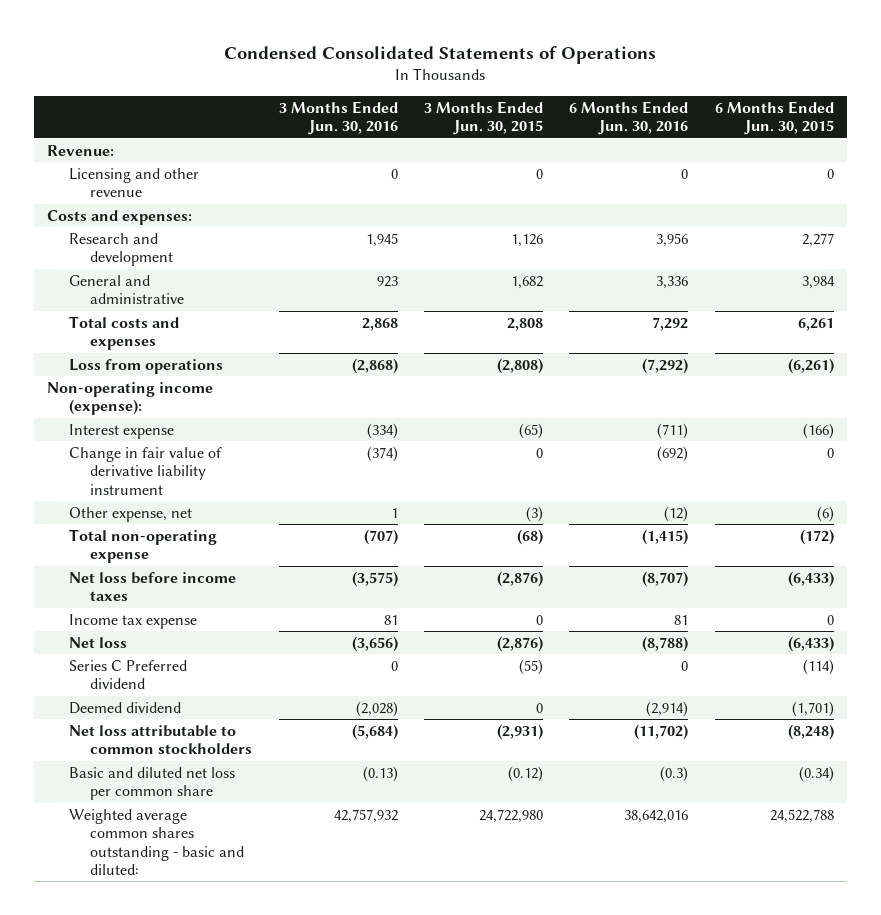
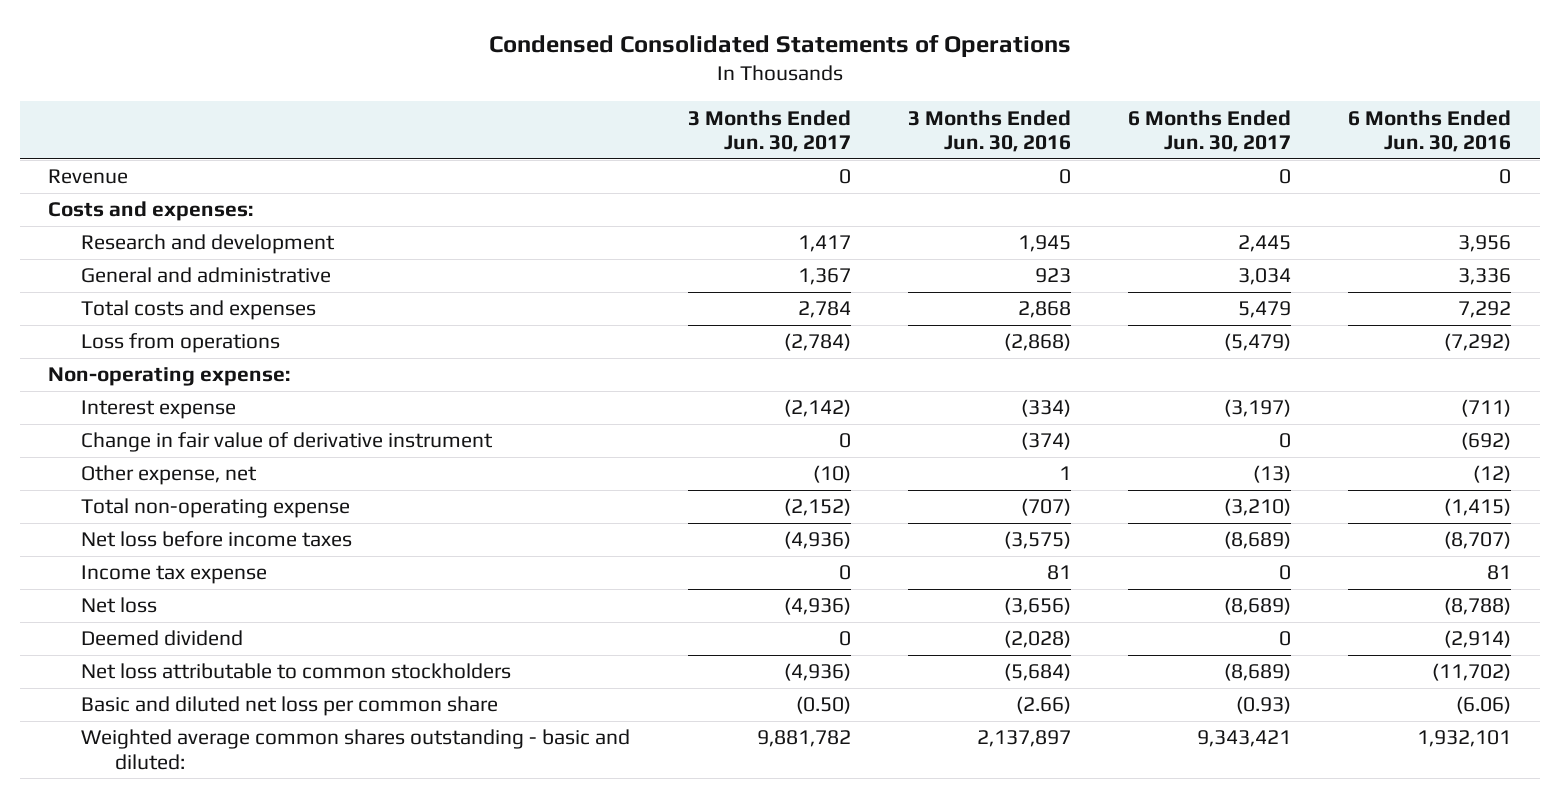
- | 3 Months Ended Jun. 30, 2016 | 3 Months Ended Jun. 30, 2015 | 6 Months Ended Jun. 30, 2016 | 6 Months Ended Jun. 30, 2015
+ | 3 Months Ended Jun. 30, 2017 | 3 Months Ended Jun. 30, 2016 | 6 Months Ended Jun. 30, 2017 | 6 Months Ended Jun. 30, 2016
- Revenue:
- Licensing and other revenue | 0 | 0 | 0 | 0
+ Revenue | 0 | 0 | 0 | 0
- Non-operating income (expense):
+ Non-operating expense:
- Change in fair value of derivative liability instrument | (374) | 0 | (692) | 0
+ Change in fair value of derivative instrument | 0 | (374) | 0 | (692)
- Series C Preferred dividend | 0 | (55) | 0 | (114)
- Basic and diluted net loss per common share | (0.13) | (0.12) | (0.3) | (0.34)
- Weighted average common shares outstanding - basic and diluted: | 42,757,932 | 24,722,980 | 38,642,016 | 24,522,788
+ Basic and diluted net loss per common share | (0.50) | (2.66) | (0.93) | (6.06)
+ Weighted average common shares outstanding - basic and diluted: | 9,881,782 | 2,137,897 | 9,343,421 | 1,932,101

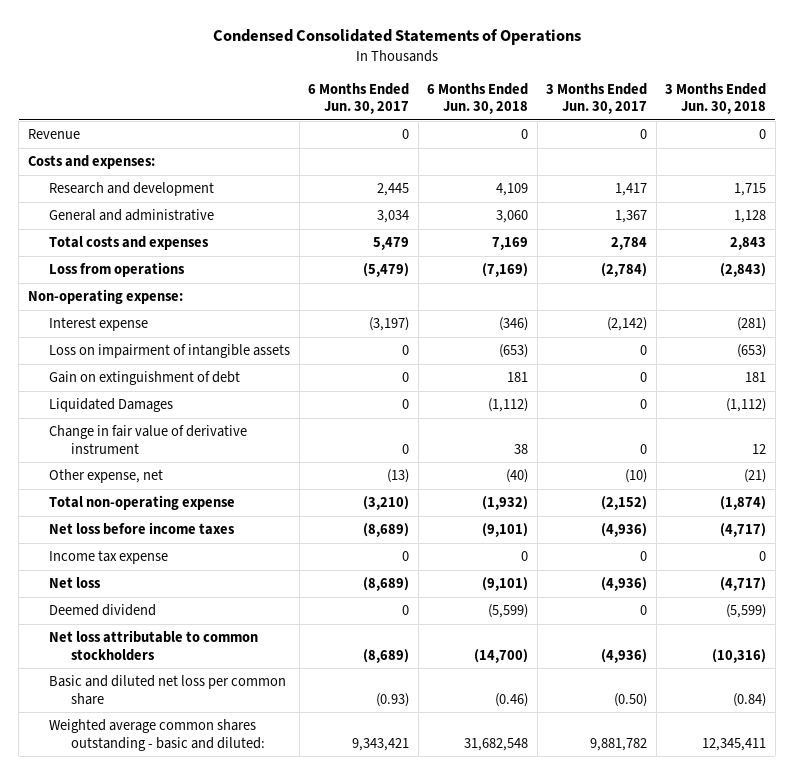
- | 3 Months Ended Jun. 30, 2017 | 3 Months Ended Jun. 30, 2016 | 6 Months Ended Jun. 30, 2017 | 6 Months Ended Jun. 30, 2016
+ | 6 Months Ended Jun. 30, 2017 | 6 Months Ended Jun. 30, 2018 | 3 Months Ended Jun. 30, 2017 | 3 Months Ended Jun. 30, 2018
+ Loss on impairment of intangible assets | 0 | (653) | 0 | (653)
+ Gain on extinguishment of debt | 0 | 181 | 0 | 181
+ Liquidated Damages | 0 | (1,112) | 0 | (1,112)

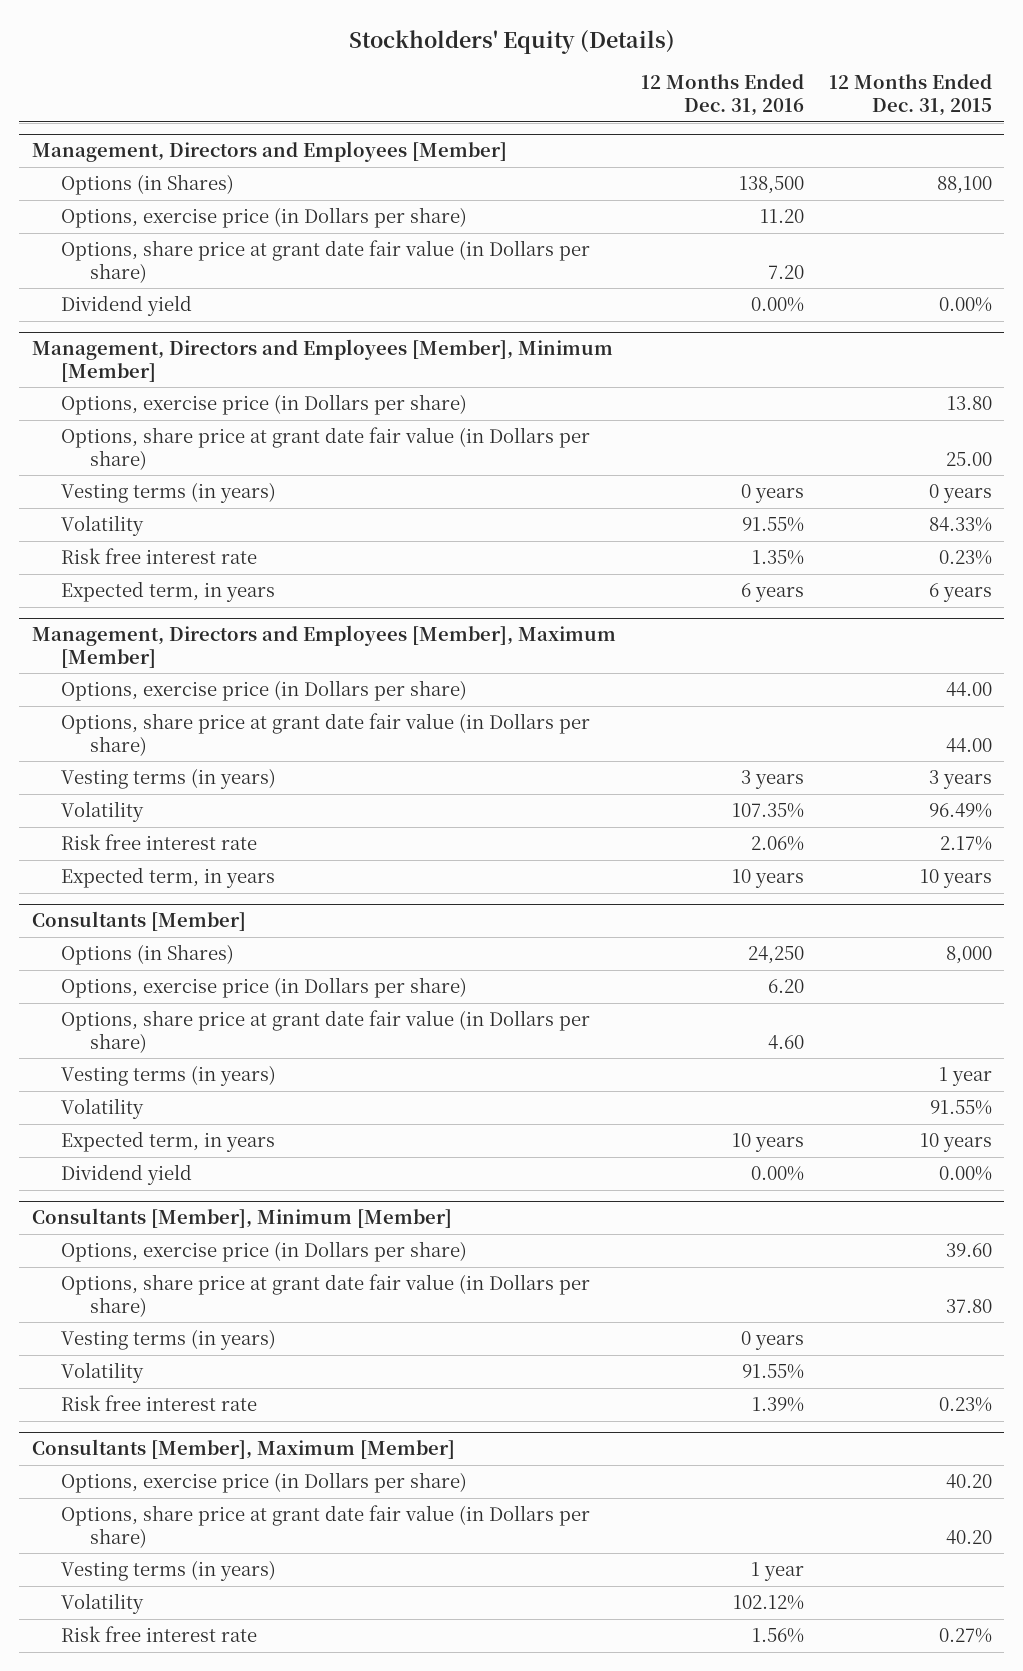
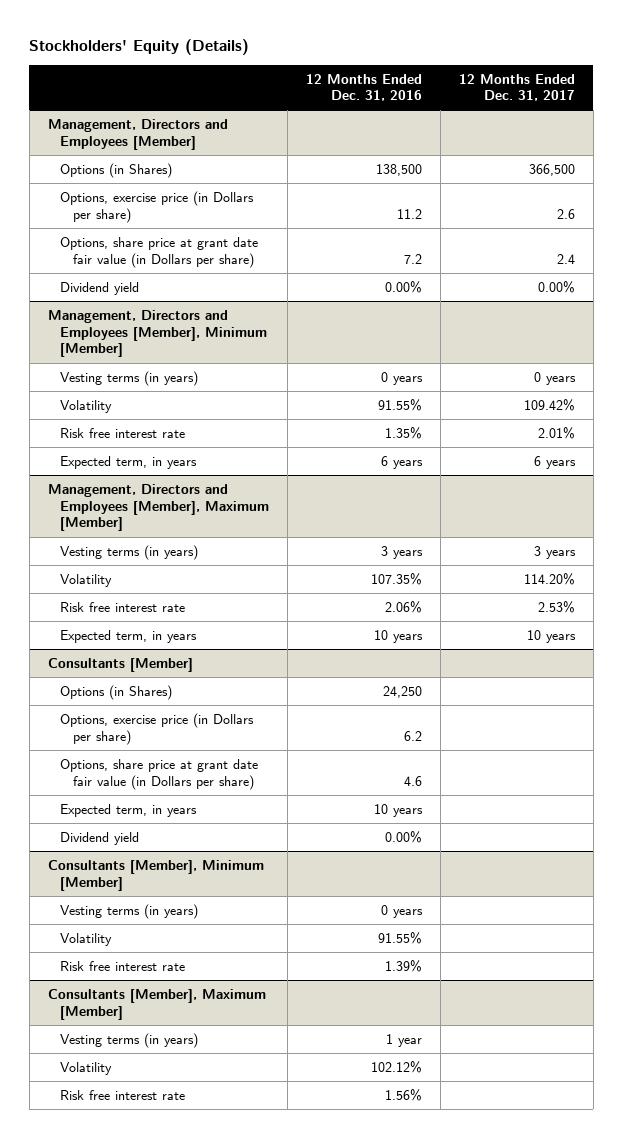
- | 12 Months Ended Dec. 31, 2016 | 12 Months Ended Dec. 31, 2015
+ | 12 Months Ended Dec. 31, 2016 | 12 Months Ended Dec. 31, 2017
@ Management, Directors and Employees [Member]
- Options, exercise price (in Dollars per share) | 11.20 |
- Options, share price at grant date fair value (in Dollars per share) | 7.20 |
+ Options, exercise price (in Dollars per share) | 11.2 | 2.6
+ Options, share price at grant date fair value (in Dollars per share) | 7.2 | 2.4
@ Management, Directors and Employees [Member], Minimum [Member]
- Options, exercise price (in Dollars per share) | | 13.80
- Options, share price at grant date fair value (in Dollars per share) | | 25.00
@ Management, Directors and Employees [Member], Maximum [Member]
- Options, exercise price (in Dollars per share) | | 44.00
- Options, share price at grant date fair value (in Dollars per share) | | 44.00
@ Consultants [Member]
- Options, exercise price (in Dollars per share) | 6.20 |
- Options, share price at grant date fair value (in Dollars per share) | 4.60 |
- Vesting terms (in years) | | 1 year
- Volatility | | 91.55%
+ Options, exercise price (in Dollars per share) | 6.2 |
+ Options, share price at grant date fair value (in Dollars per share) | 4.6 |
@ Consultants [Member], Minimum [Member]
- Options, exercise price (in Dollars per share) | | 39.60
- Options, share price at grant date fair value (in Dollars per share) | | 37.80
@ Consultants [Member], Maximum [Member]
- Options, exercise price (in Dollars per share) | | 40.20
- Options, share price at grant date fair value (in Dollars per share) | | 40.20

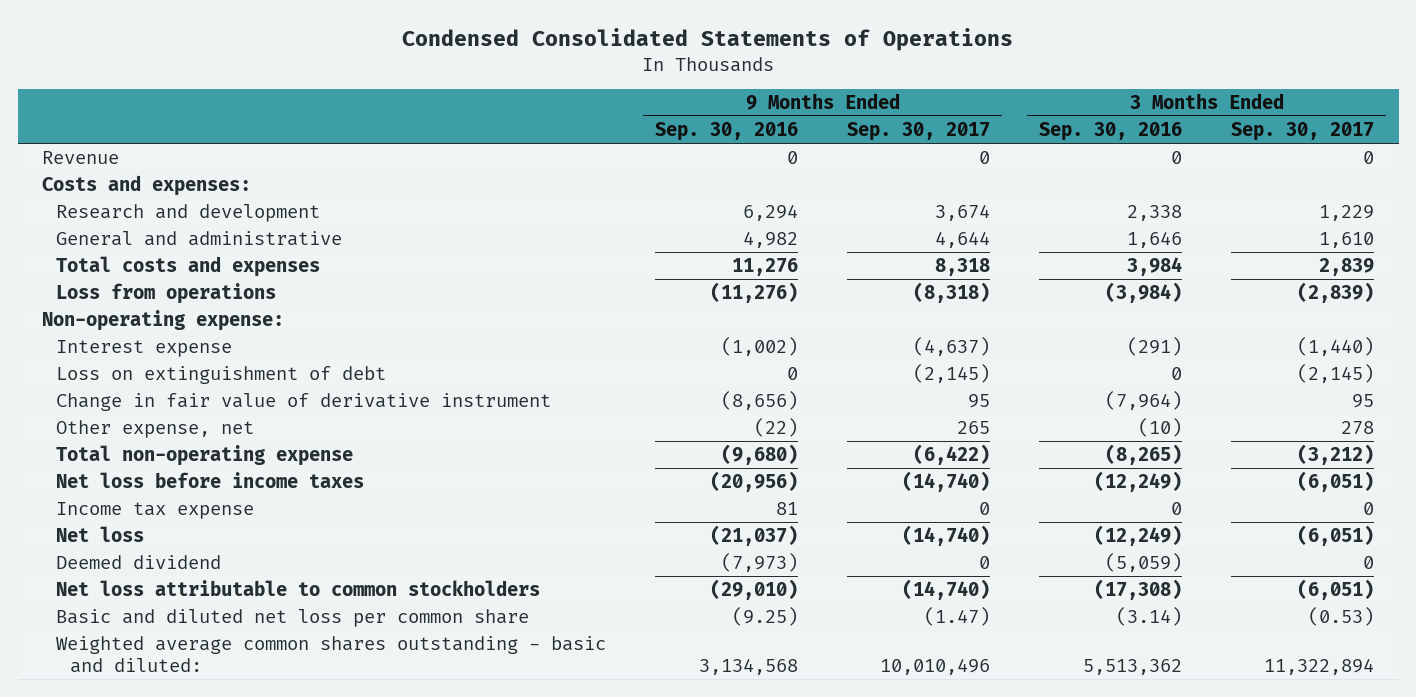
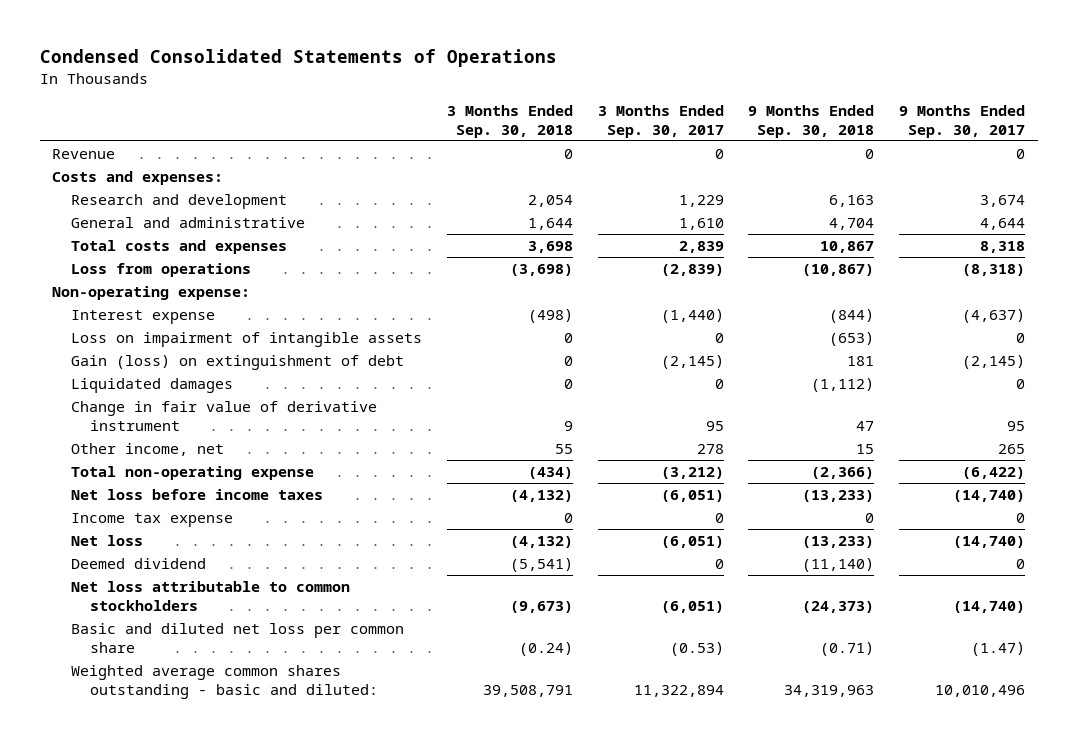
- | 9 Months Ended Sep. 30, 2016 | 9 Months Ended Sep. 30, 2017 | 3 Months Ended Sep. 30, 2016 | 3 Months Ended Sep. 30, 2017
+ | 3 Months Ended Sep. 30, 2018 | 3 Months Ended Sep. 30, 2017 | 9 Months Ended Sep. 30, 2018 | 9 Months Ended Sep. 30, 2017
- Loss on extinguishment of debt | 0 | (2,145) | 0 | (2,145)
+ Loss on impairment of intangible assets | 0 | 0 | (653) | 0
+ Gain (loss) on extinguishment of debt | 0 | (2,145) | 181 | (2,145)
+ Liquidated damages | 0 | 0 | (1,112) | 0
- Other expense, net | (22) | 265 | (10) | 278
+ Other income, net | 55 | 278 | 15 | 265

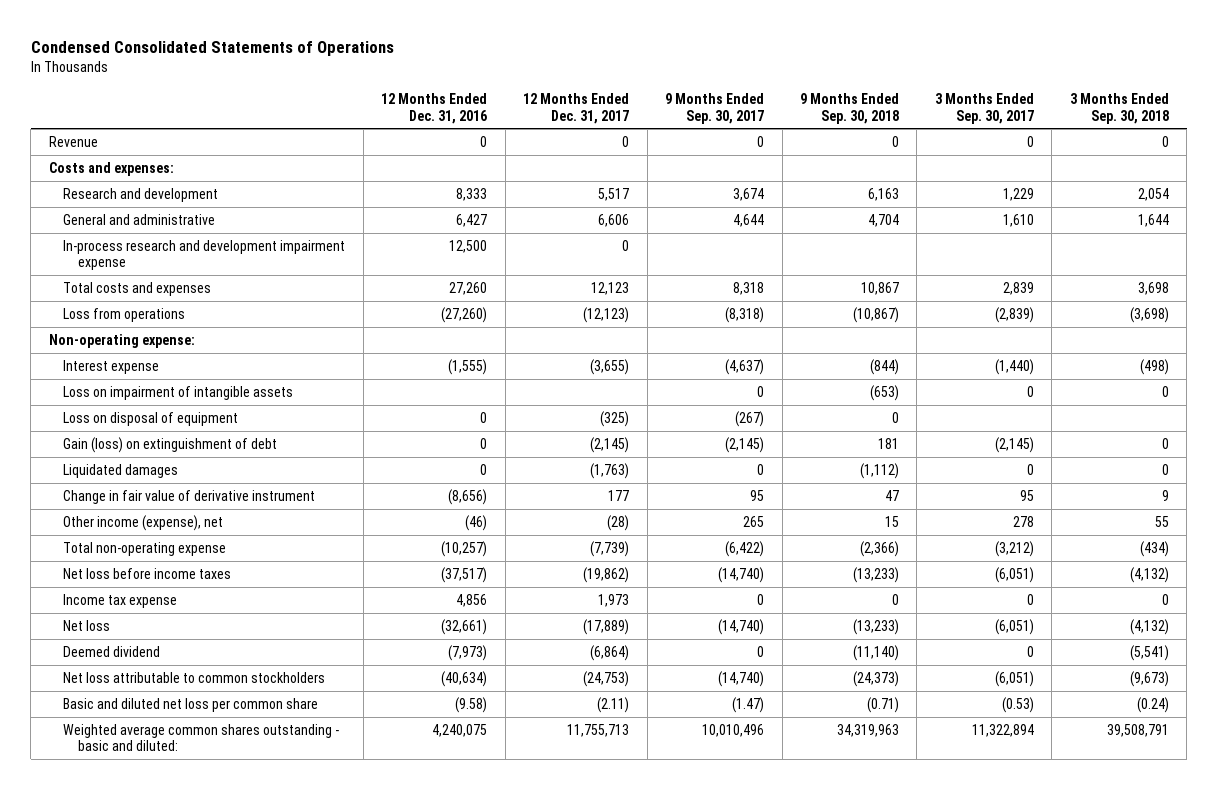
- | 3 Months Ended Sep. 30, 2018 | 3 Months Ended Sep. 30, 2017 | 9 Months Ended Sep. 30, 2018 | 9 Months Ended Sep. 30, 2017
+ | 12 Months Ended Dec. 31, 2016 | 12 Months Ended Dec. 31, 2017 | 9 Months Ended Sep. 30, 2017 | 9 Months Ended Sep. 30, 2018 | 3 Months Ended Sep. 30, 2017 | 3 Months Ended Sep. 30, 2018
+ In-process research and development impairment expense | 12,500 | 0 | | | |
+ Loss on disposal of equipment | 0 | (325) | (267) | 0 | |
- Other income, net | 55 | 278 | 15 | 265
+ Other income (expense), net | (46) | (28) | 265 | 15 | 278 | 55

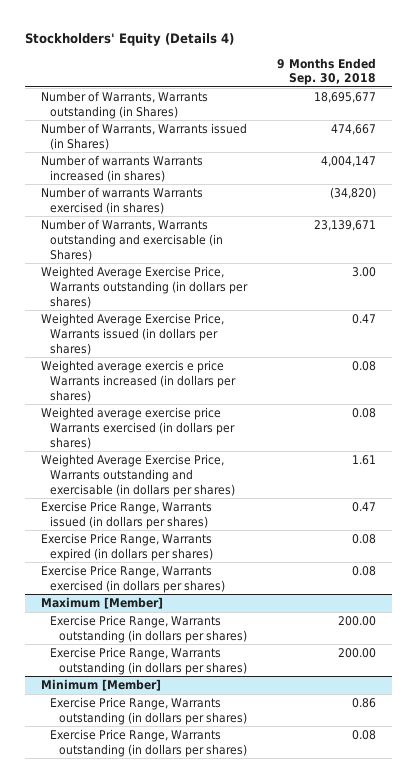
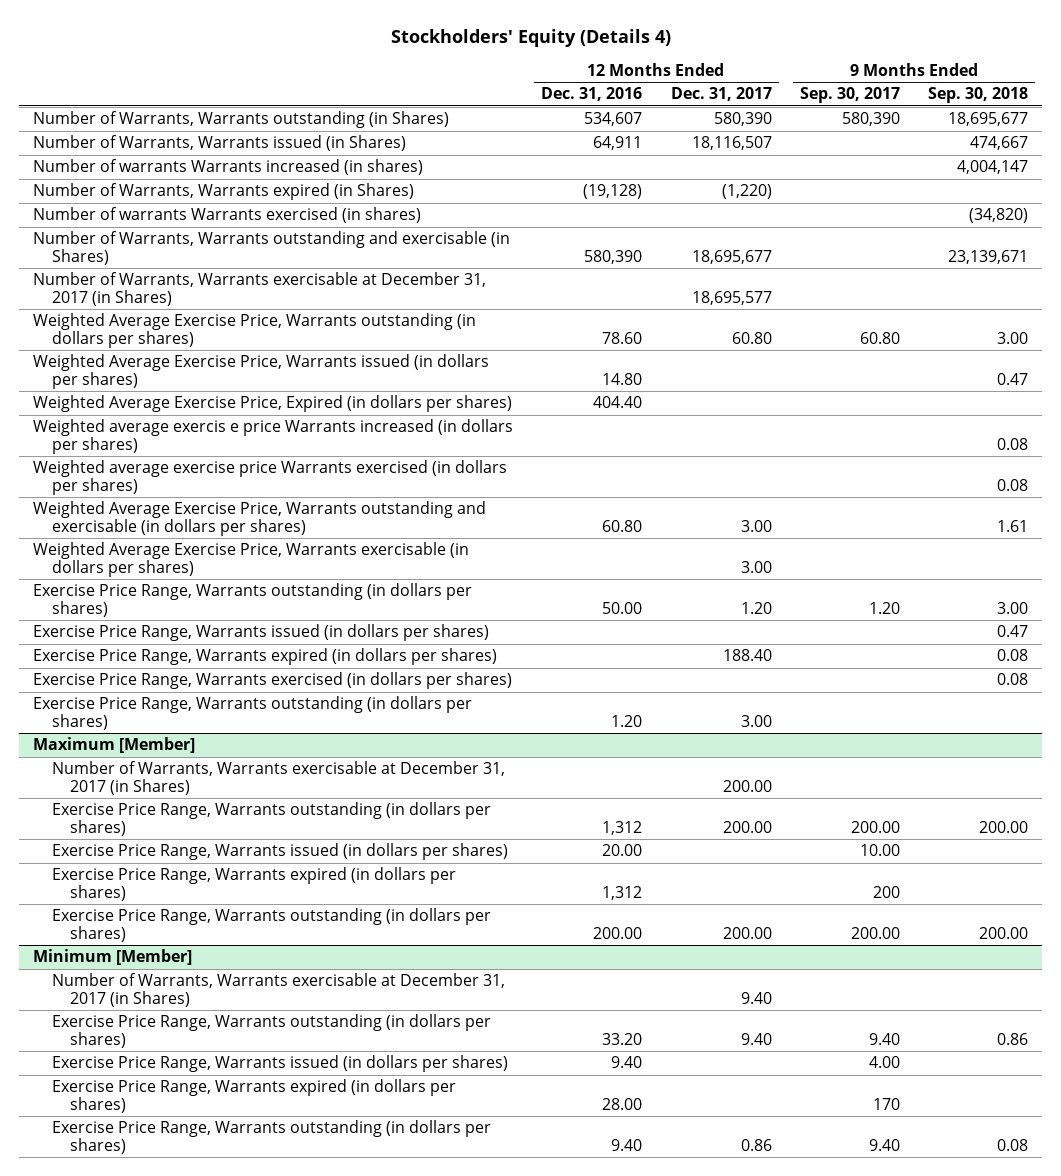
- | 9 Months Ended Sep. 30, 2018
+ | 12 Months Ended Dec. 31, 2016 | 12 Months Ended Dec. 31, 2017 | 9 Months Ended Sep. 30, 2017 | 9 Months Ended Sep. 30, 2018
+ Number of Warrants, Warrants expired (in Shares) | (19,128) | (1,220) | |
+ Number of Warrants, Warrants exercisable at December 31, 2017 (in Shares) | | 18,695,577 | |
+ Weighted Average Exercise Price, Expired (in dollars per shares) | 404.40 | | |
+ Weighted Average Exercise Price, Warrants exercisable (in dollars per shares) | | 3.00 | |
+ Exercise Price Range, Warrants outstanding (in dollars per shares) | 50.00 | 1.20 | 1.20 | 3.00
+ Exercise Price Range, Warrants outstanding (in dollars per shares) | 1.20 | 3.00 | |
@ Maximum [Member]
+ Number of Warrants, Warrants exercisable at December 31, 2017 (in Shares) | | 200.00 | |
+ Exercise Price Range, Warrants issued (in dollars per shares) | 20.00 | | 10.00 |
+ Exercise Price Range, Warrants expired (in dollars per shares) | 1,312 | | 200 |
@ Minimum [Member]
+ Number of Warrants, Warrants exercisable at December 31, 2017 (in Shares) | | 9.40 | |
+ Exercise Price Range, Warrants issued (in dollars per shares) | 9.40 | | 4.00 |
+ Exercise Price Range, Warrants expired (in dollars per shares) | 28.00 | | 170 |

